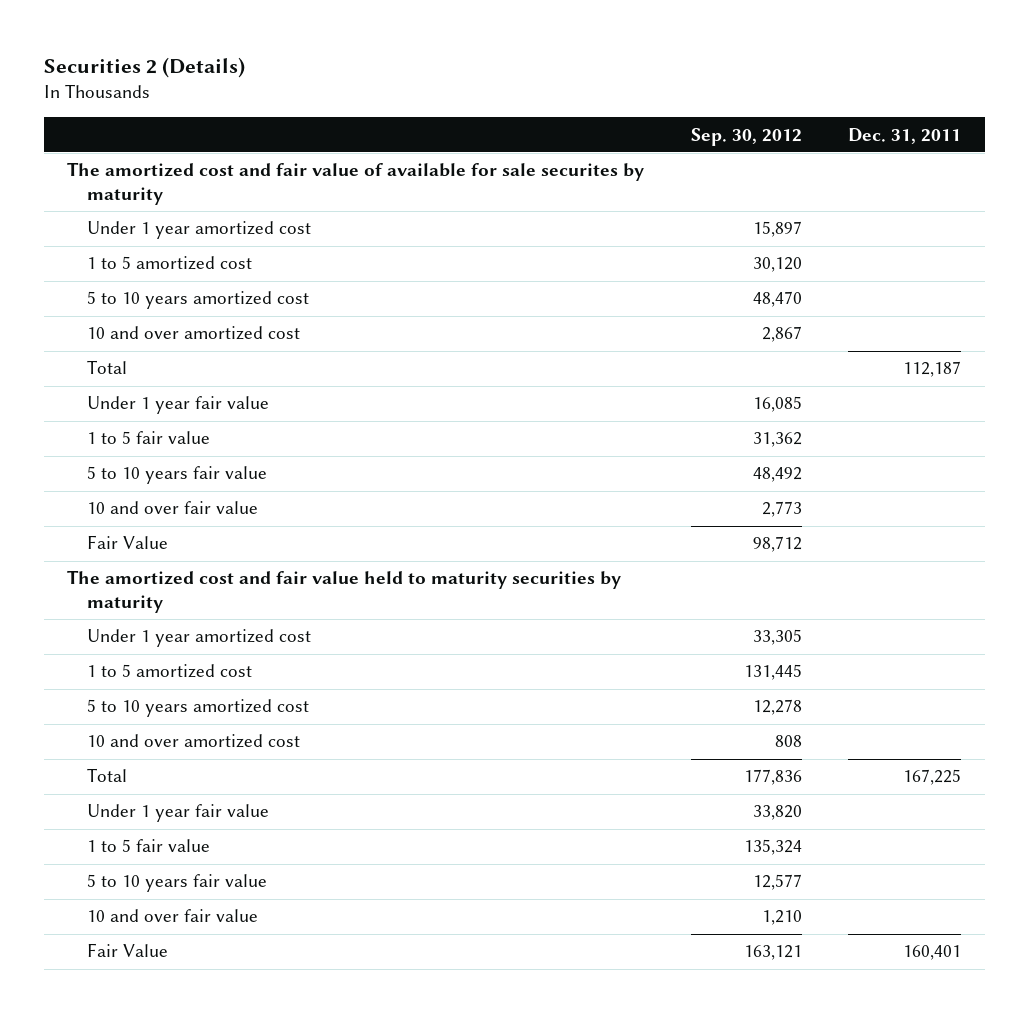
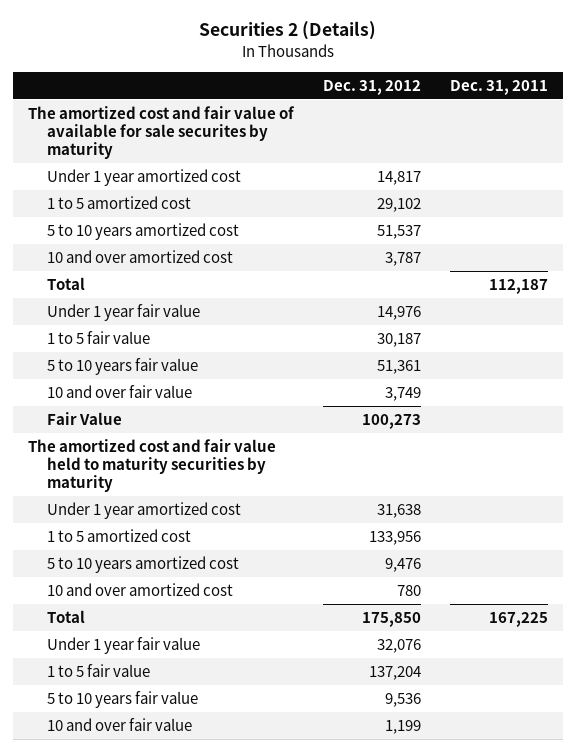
- | Sep. 30, 2012 | Dec. 31, 2011
+ | Dec. 31, 2012 | Dec. 31, 2011
- Fair Value | 163,121 | 160,401

